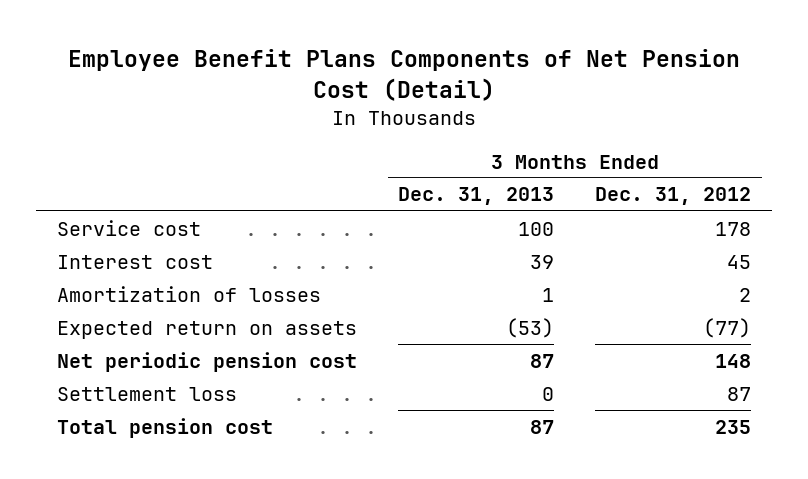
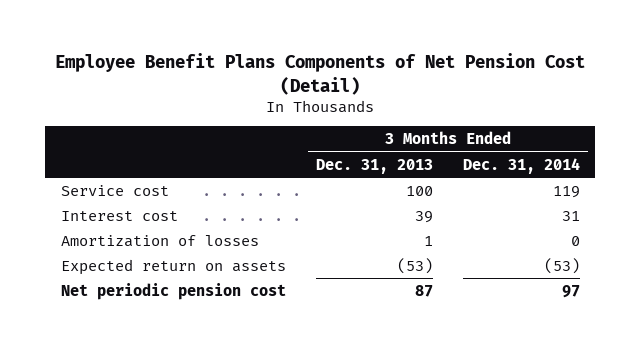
- | 3 Months Ended Dec. 31, 2013 | 3 Months Ended Dec. 31, 2012
+ | 3 Months Ended Dec. 31, 2013 | 3 Months Ended Dec. 31, 2014
- Settlement loss | 0 | 87
- Total pension cost | 87 | 235

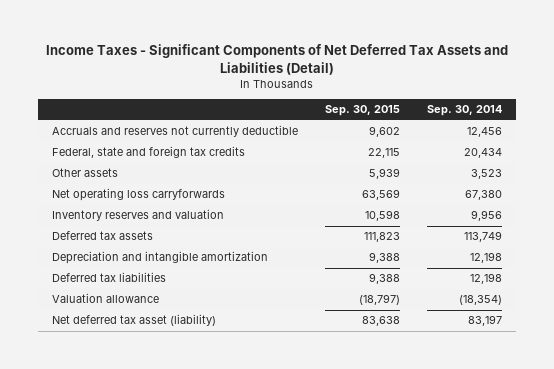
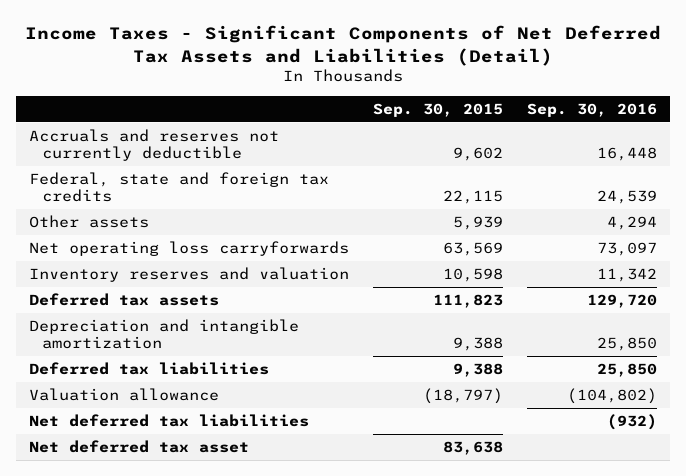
- | Sep. 30, 2015 | Sep. 30, 2014
+ | Sep. 30, 2015 | Sep. 30, 2016
- Net deferred tax asset (liability) | 83,638 | 83,197
+ Net deferred tax liabilities | | (932)
+ Net deferred tax asset | 83,638 |

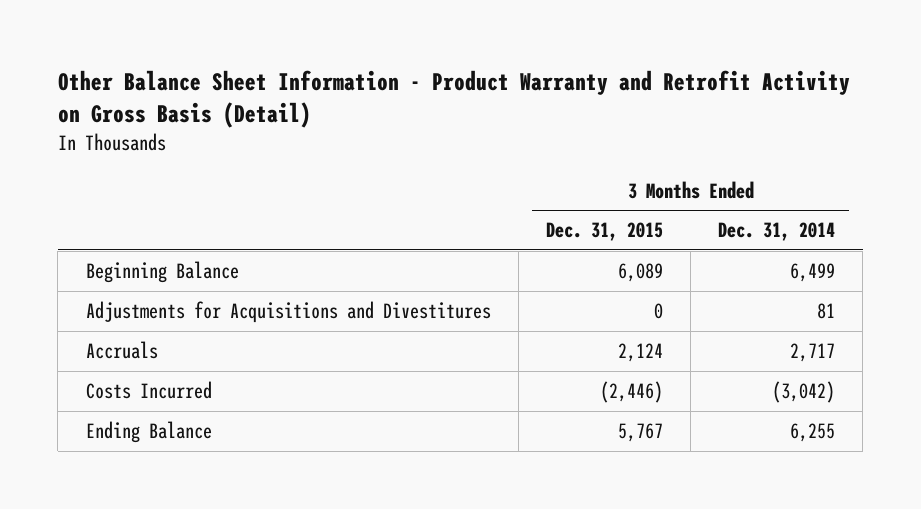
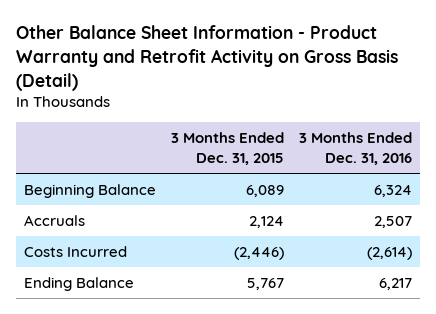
- | 3 Months Ended Dec. 31, 2015 | 3 Months Ended Dec. 31, 2014
+ | 3 Months Ended Dec. 31, 2015 | 3 Months Ended Dec. 31, 2016
- Adjustments for Acquisitions and Divestitures | 0 | 81

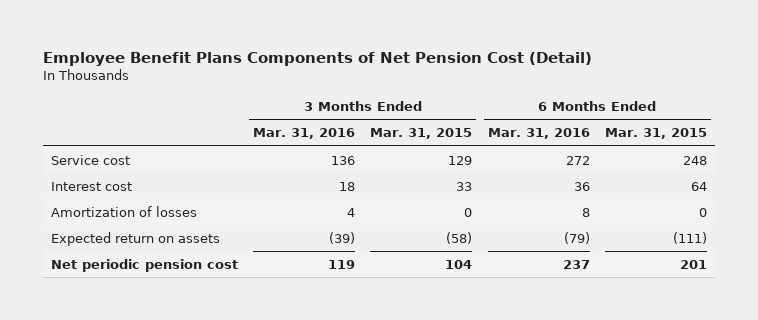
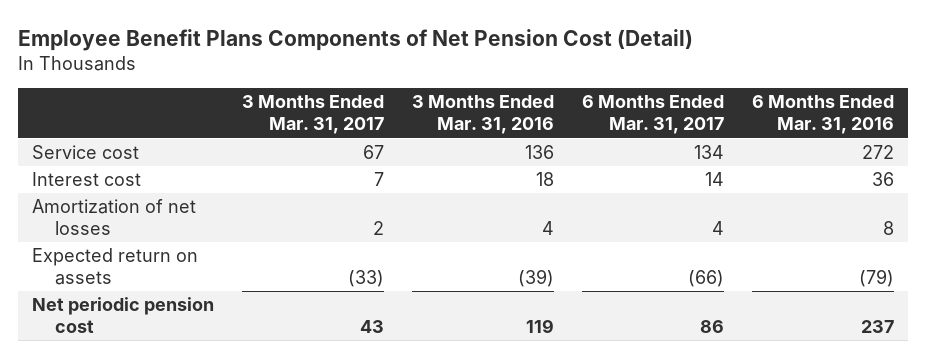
- | 3 Months Ended Mar. 31, 2016 | 3 Months Ended Mar. 31, 2015 | 6 Months Ended Mar. 31, 2016 | 6 Months Ended Mar. 31, 2015
+ | 3 Months Ended Mar. 31, 2017 | 3 Months Ended Mar. 31, 2016 | 6 Months Ended Mar. 31, 2017 | 6 Months Ended Mar. 31, 2016
- Amortization of losses | 4 | 0 | 8 | 0
+ Amortization of net losses | 2 | 4 | 4 | 8

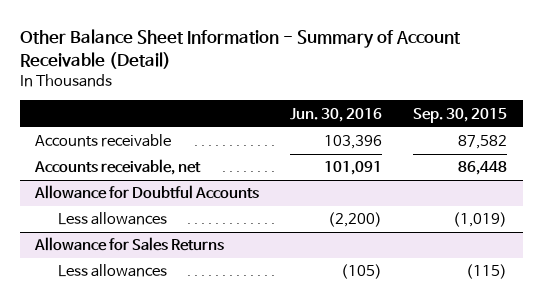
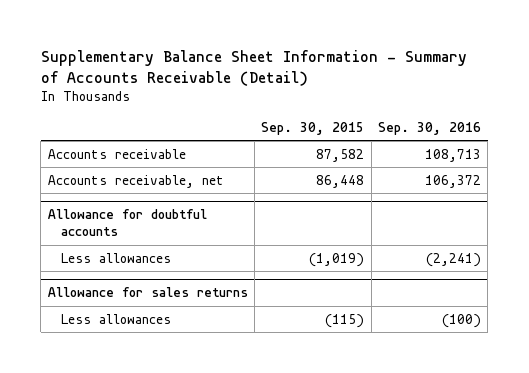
- Other Balance Sheet Information - Summary of Account Receivable (Detail)
+ Supplementary Balance Sheet Information - Summary of Accounts Receivable (Detail)
- | Jun. 30, 2016 | Sep. 30, 2015
+ | Sep. 30, 2015 | Sep. 30, 2016
- Allowance for Doubtful Accounts
+ Allowance for doubtful accounts
- Allowance for Sales Returns
+ Allowance for sales returns

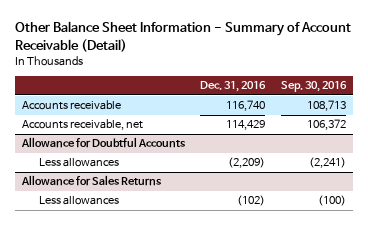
- Supplementary Balance Sheet Information - Summary of Accounts Receivable (Detail)
+ Other Balance Sheet Information - Summary of Account Receivable (Detail)
- | Sep. 30, 2015 | Sep. 30, 2016
+ | Dec. 31, 2016 | Sep. 30, 2016
- Allowance for doubtful accounts
+ Allowance for Doubtful Accounts
- Allowance for sales returns
+ Allowance for Sales Returns

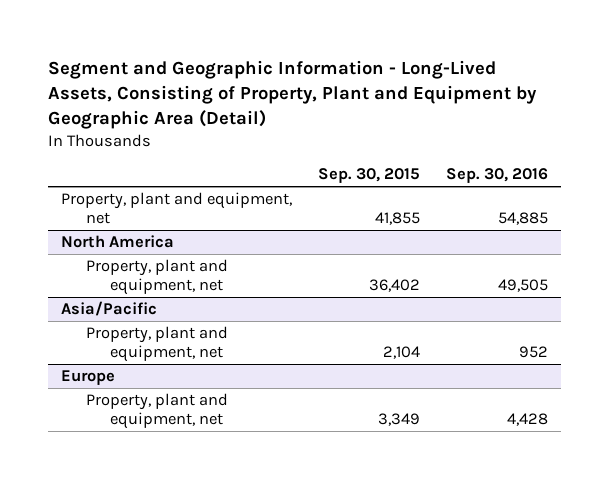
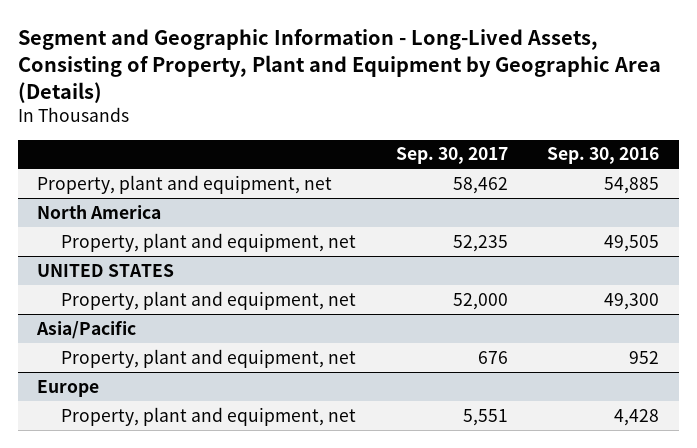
- Segment and Geographic Information - Long-Lived Assets, Consisting of Property, Plant and Equipment by Geographic Area (Detail)
+ Segment and Geographic Information - Long-Lived Assets, Consisting of Property, Plant and Equipment by Geographic Area (Details)
- | Sep. 30, 2015 | Sep. 30, 2016
+ | Sep. 30, 2017 | Sep. 30, 2016
+ UNITED STATES
+ Property, plant and equipment, net | 52,000 | 49,300

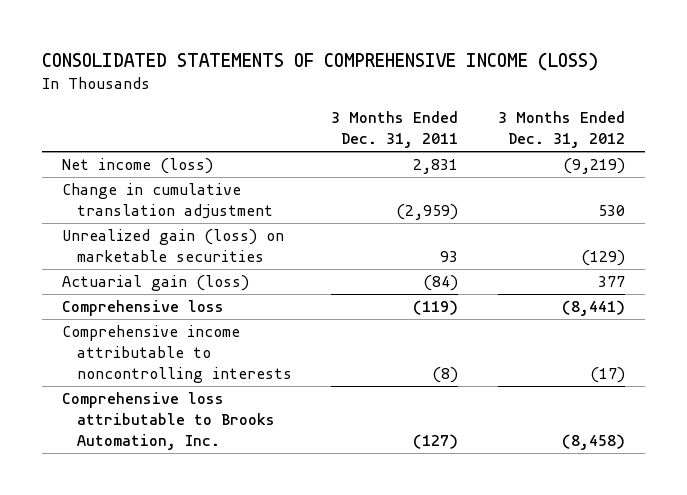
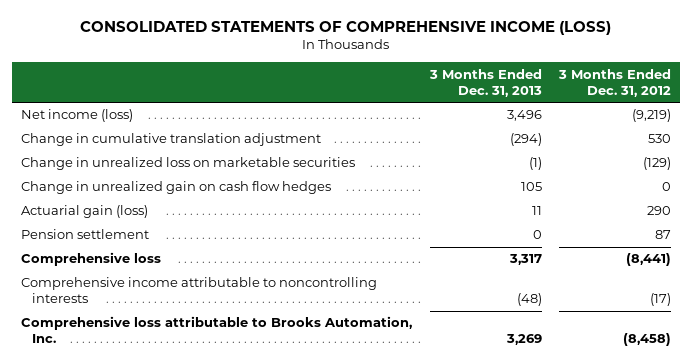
- | 3 Months Ended Dec. 31, 2011 | 3 Months Ended Dec. 31, 2012
+ | 3 Months Ended Dec. 31, 2013 | 3 Months Ended Dec. 31, 2012
- Unrealized gain (loss) on marketable securities | 93 | (129)
- Actuarial gain (loss) | (84) | 377
+ Change in unrealized loss on marketable securities | (1) | (129)
+ Change in unrealized gain on cash flow hedges | 105 | 0
+ Actuarial gain (loss) | 11 | 290
+ Pension settlement | 0 | 87

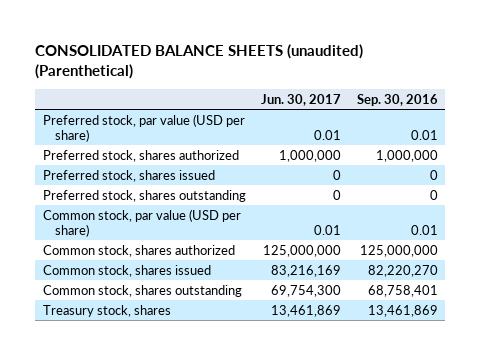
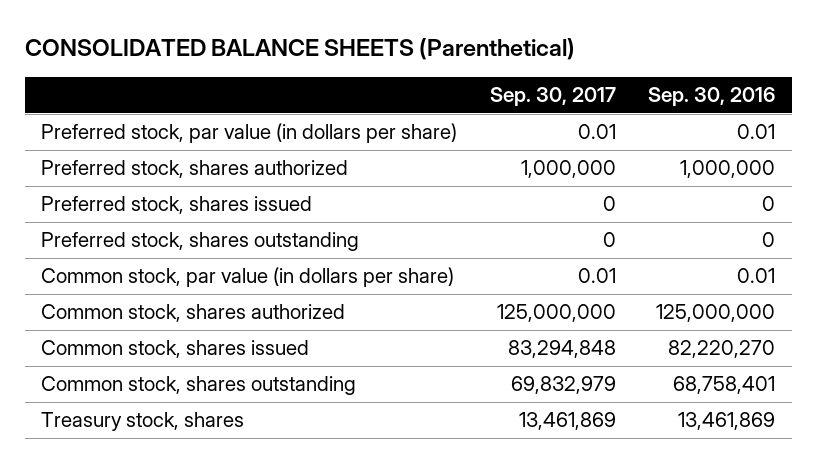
- CONSOLIDATED BALANCE SHEETS (unaudited) (Parenthetical)
+ CONSOLIDATED BALANCE SHEETS (Parenthetical)
- | Jun. 30, 2017 | Sep. 30, 2016
+ | Sep. 30, 2017 | Sep. 30, 2016
- Preferred stock, par value (USD per share) | 0.01 | 0.01
+ Preferred stock, par value (in dollars per share) | 0.01 | 0.01
- Common stock, par value (USD per share) | 0.01 | 0.01
+ Common stock, par value (in dollars per share) | 0.01 | 0.01

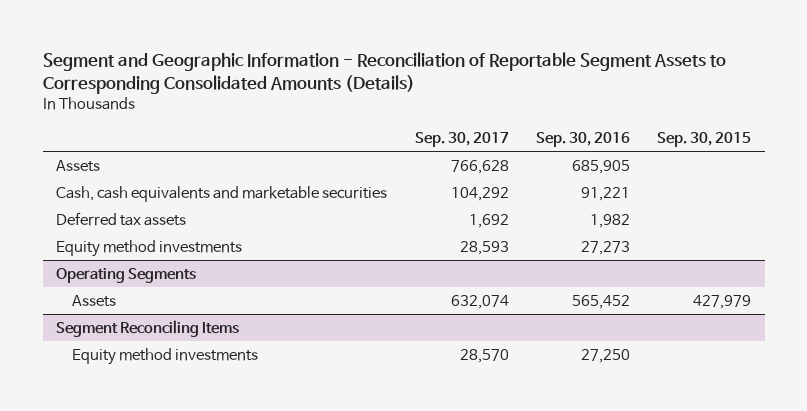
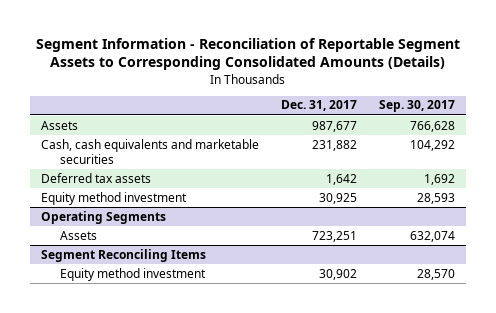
- Segment and Geographic Information - Reconciliation of Reportable Segment Assets to Corresponding Consolidated Amounts (Details)
+ Segment Information - Reconciliation of Reportable Segment Assets to Corresponding Consolidated Amounts (Details)
- | Sep. 30, 2017 | Sep. 30, 2016 | Sep. 30, 2015
+ | Dec. 31, 2017 | Sep. 30, 2017
- Equity method investments | 28,593 | 27,273 |
+ Equity method investment | 30,925 | 28,593
@ Segment Reconciling Items
- Equity method investments | 28,570 | 27,250 |
+ Equity method investment | 30,902 | 28,570

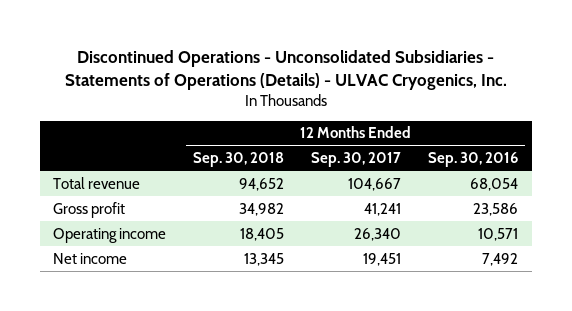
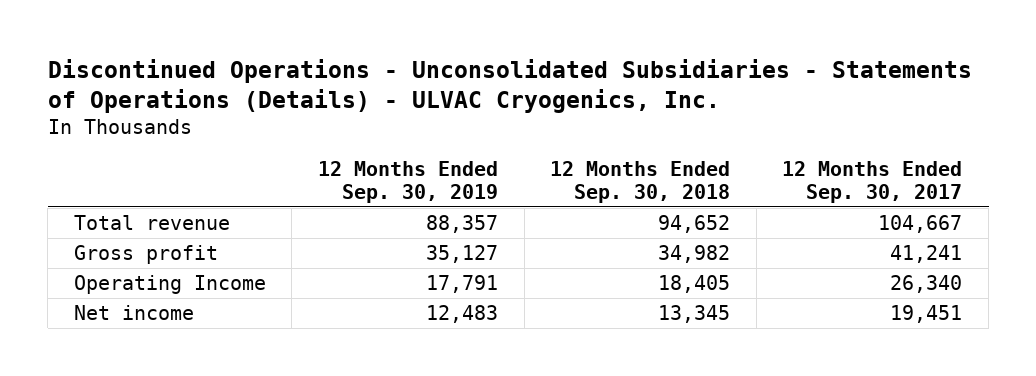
- | 12 Months Ended Sep. 30, 2018 | 12 Months Ended Sep. 30, 2017 | 12 Months Ended Sep. 30, 2016
+ | 12 Months Ended Sep. 30, 2019 | 12 Months Ended Sep. 30, 2018 | 12 Months Ended Sep. 30, 2017
- Operating income | 18,405 | 26,340 | 10,571
+ Operating Income | 17,791 | 18,405 | 26,340

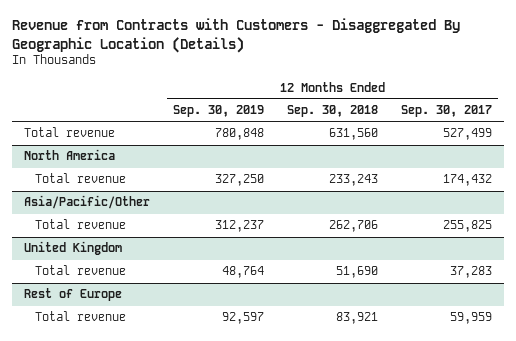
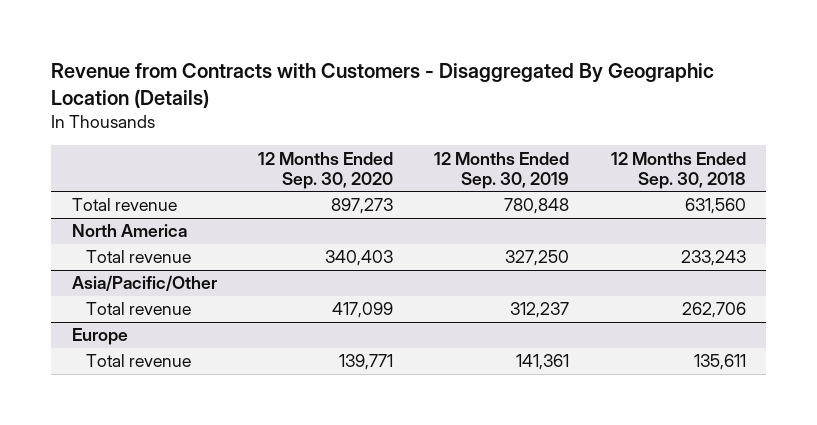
- | 12 Months Ended Sep. 30, 2019 | 12 Months Ended Sep. 30, 2018 | 12 Months Ended Sep. 30, 2017
+ | 12 Months Ended Sep. 30, 2020 | 12 Months Ended Sep. 30, 2019 | 12 Months Ended Sep. 30, 2018
- United Kingdom
- Total revenue | 48,764 | 51,690 | 37,283
- Rest of Europe
- Total revenue | 92,597 | 83,921 | 59,959
+ Europe
+ Total revenue | 139,771 | 141,361 | 135,611

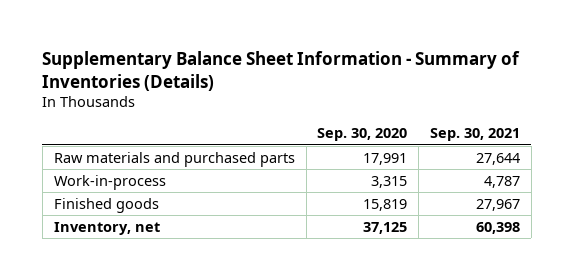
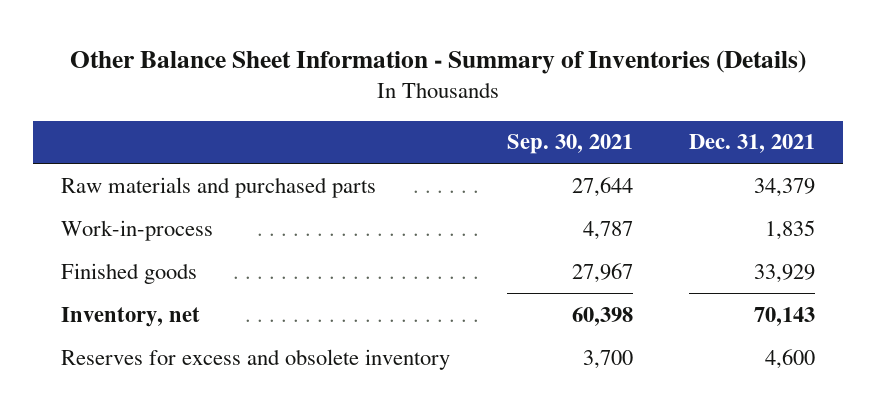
- Supplementary Balance Sheet Information - Summary of Inventories (Details)
+ Other Balance Sheet Information - Summary of Inventories (Details)
- | Sep. 30, 2020 | Sep. 30, 2021
+ | Sep. 30, 2021 | Dec. 31, 2021
+ Reserves for excess and obsolete inventory | 3,700 | 4,600

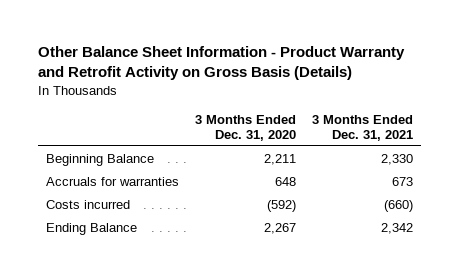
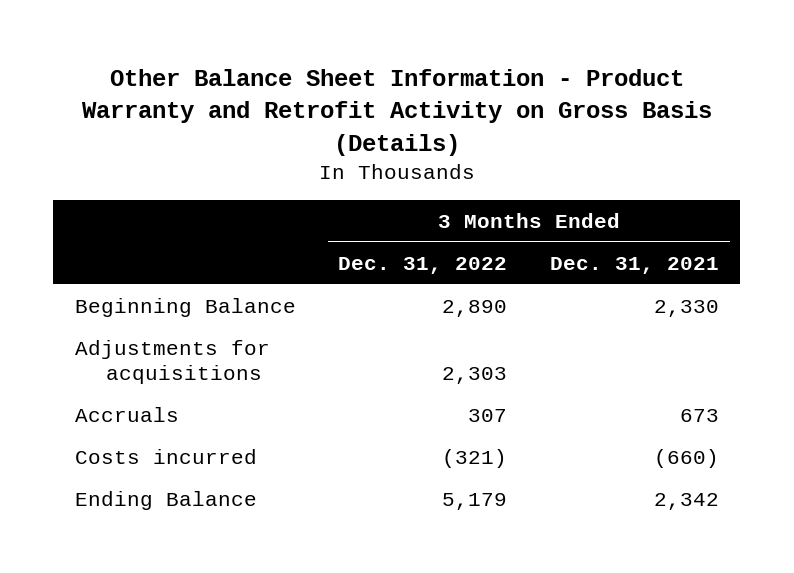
- | 3 Months Ended Dec. 31, 2020 | 3 Months Ended Dec. 31, 2021
+ | 3 Months Ended Dec. 31, 2022 | 3 Months Ended Dec. 31, 2021
- Accruals for warranties | 648 | 673
+ Adjustments for acquisitions | 2,303 |
+ Accruals | 307 | 673

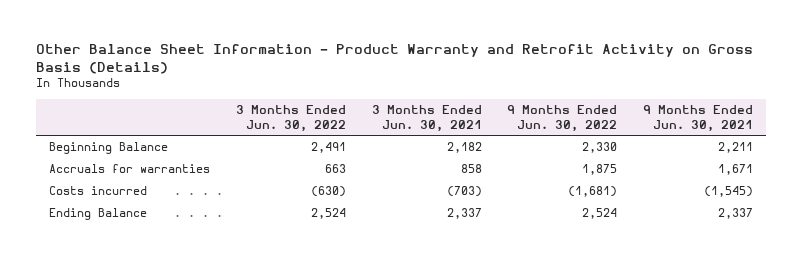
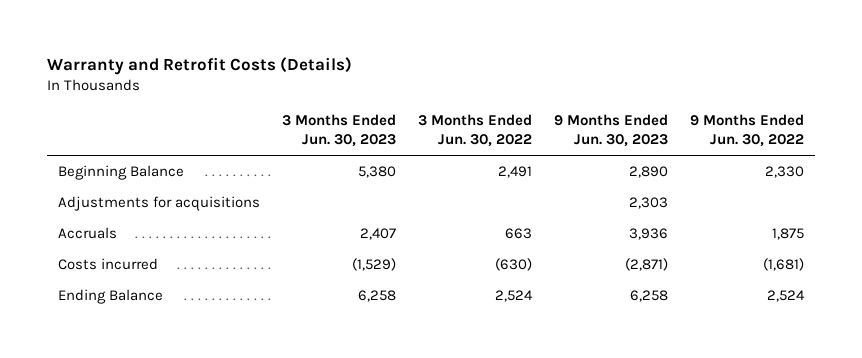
- Other Balance Sheet Information - Product Warranty and Retrofit Activity on Gross Basis (Details)
+ Warranty and Retrofit Costs (Details)
- | 3 Months Ended Jun. 30, 2022 | 3 Months Ended Jun. 30, 2021 | 9 Months Ended Jun. 30, 2022 | 9 Months Ended Jun. 30, 2021
+ | 3 Months Ended Jun. 30, 2023 | 3 Months Ended Jun. 30, 2022 | 9 Months Ended Jun. 30, 2023 | 9 Months Ended Jun. 30, 2022
- Accruals for warranties | 663 | 858 | 1,875 | 1,671
+ Adjustments for acquisitions | | | 2,303 |
+ Accruals | 2,407 | 663 | 3,936 | 1,875

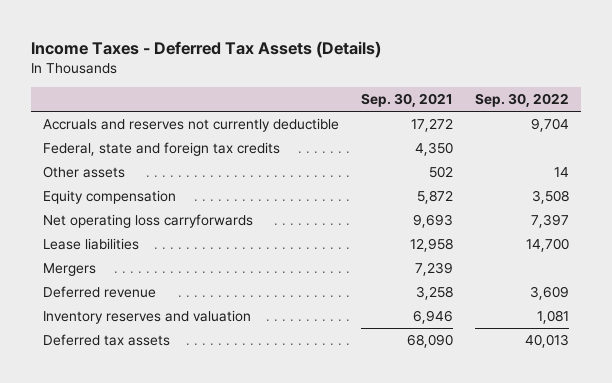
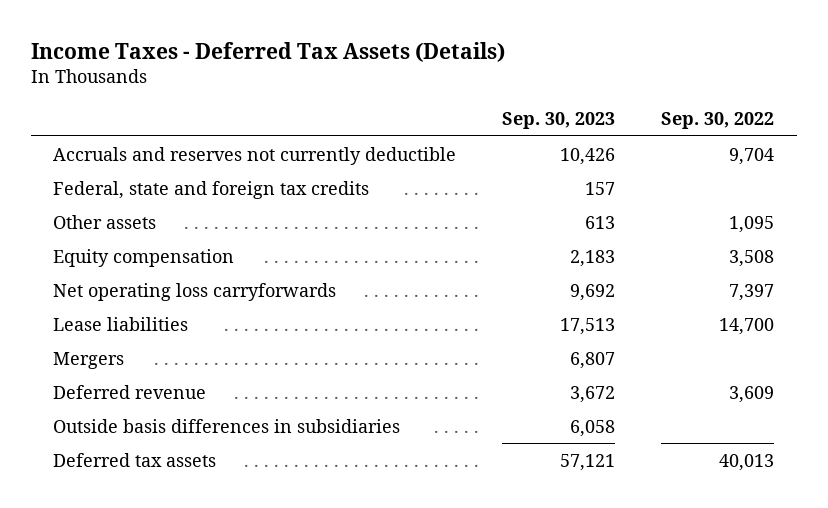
- | Sep. 30, 2021 | Sep. 30, 2022
+ | Sep. 30, 2023 | Sep. 30, 2022
- Other assets | 502 | 14
+ Other assets | 613 | 1,095
- Inventory reserves and valuation | 6,946 | 1,081
+ Outside basis differences in subsidiaries | 6,058 |

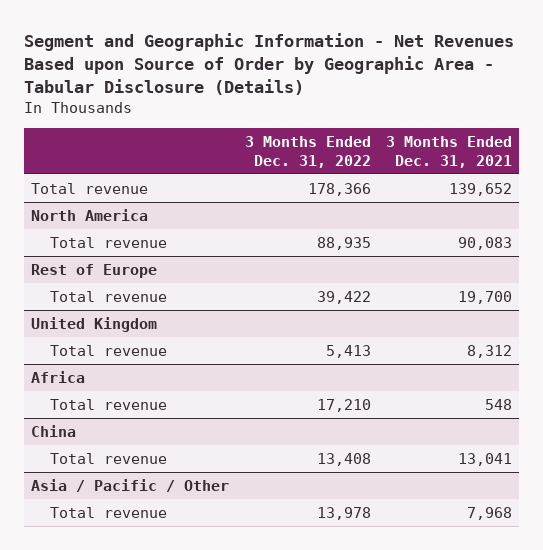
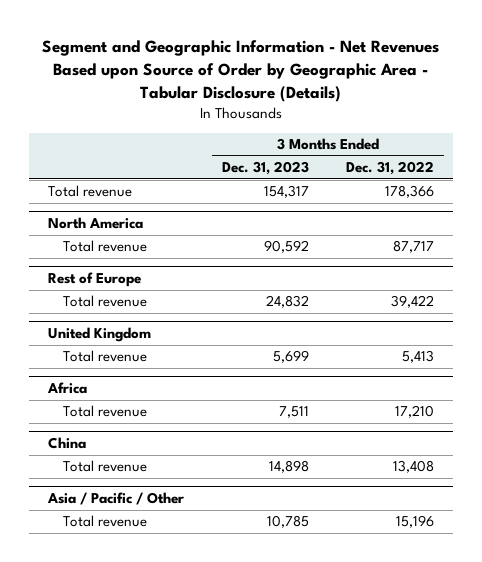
- | 3 Months Ended Dec. 31, 2022 | 3 Months Ended Dec. 31, 2021
+ | 3 Months Ended Dec. 31, 2023 | 3 Months Ended Dec. 31, 2022
@ North America
- Total revenue | 88,935 | 90,083
+ Total revenue | 90,592 | 87,717
@ Asia / Pacific / Other
- Total revenue | 13,978 | 7,968
+ Total revenue | 10,785 | 15,196

